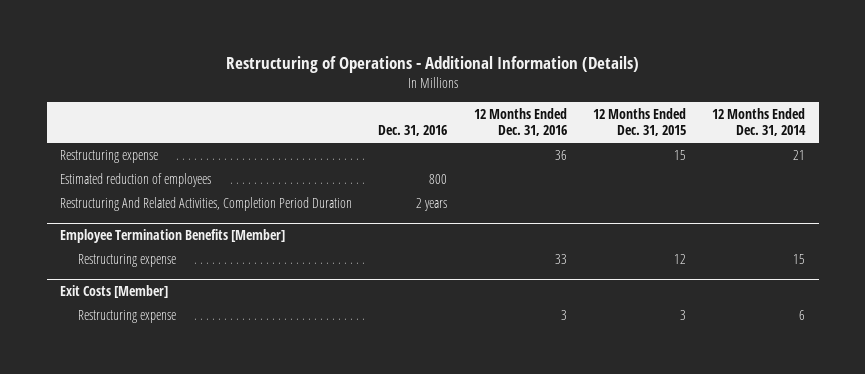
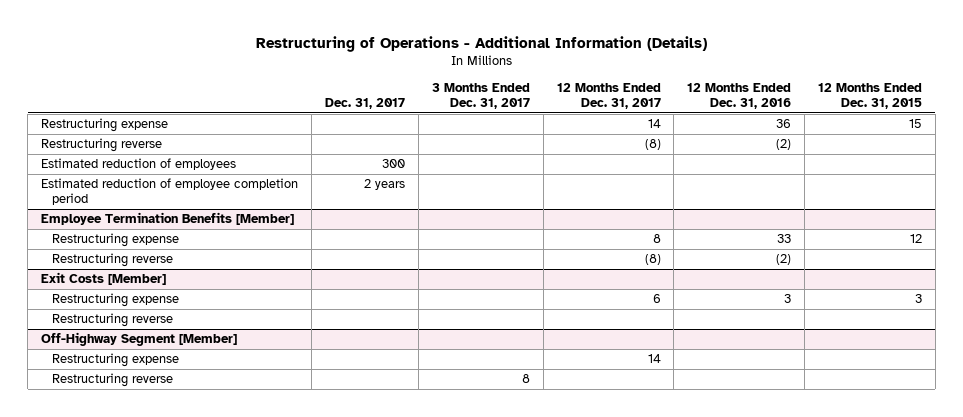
- | Dec. 31, 2016 | 12 Months Ended Dec. 31, 2016 | 12 Months Ended Dec. 31, 2015 | 12 Months Ended Dec. 31, 2014
+ | Dec. 31, 2017 | 3 Months Ended Dec. 31, 2017 | 12 Months Ended Dec. 31, 2017 | 12 Months Ended Dec. 31, 2016 | 12 Months Ended Dec. 31, 2015
+ Restructuring reverse | | | (8) | (2) |
- Restructuring And Related Activities, Completion Period Duration | 2 years | | |
+ Estimated reduction of employee completion period | 2 years | | | |
@ Employee Termination Benefits [Member]
+ Restructuring reverse | | | (8) | (2) |
@ Exit Costs [Member]
+ Restructuring reverse
+ Off-Highway Segment [Member]
+ Restructuring expense | | | 14 | |
+ Restructuring reverse | | 8 | | |

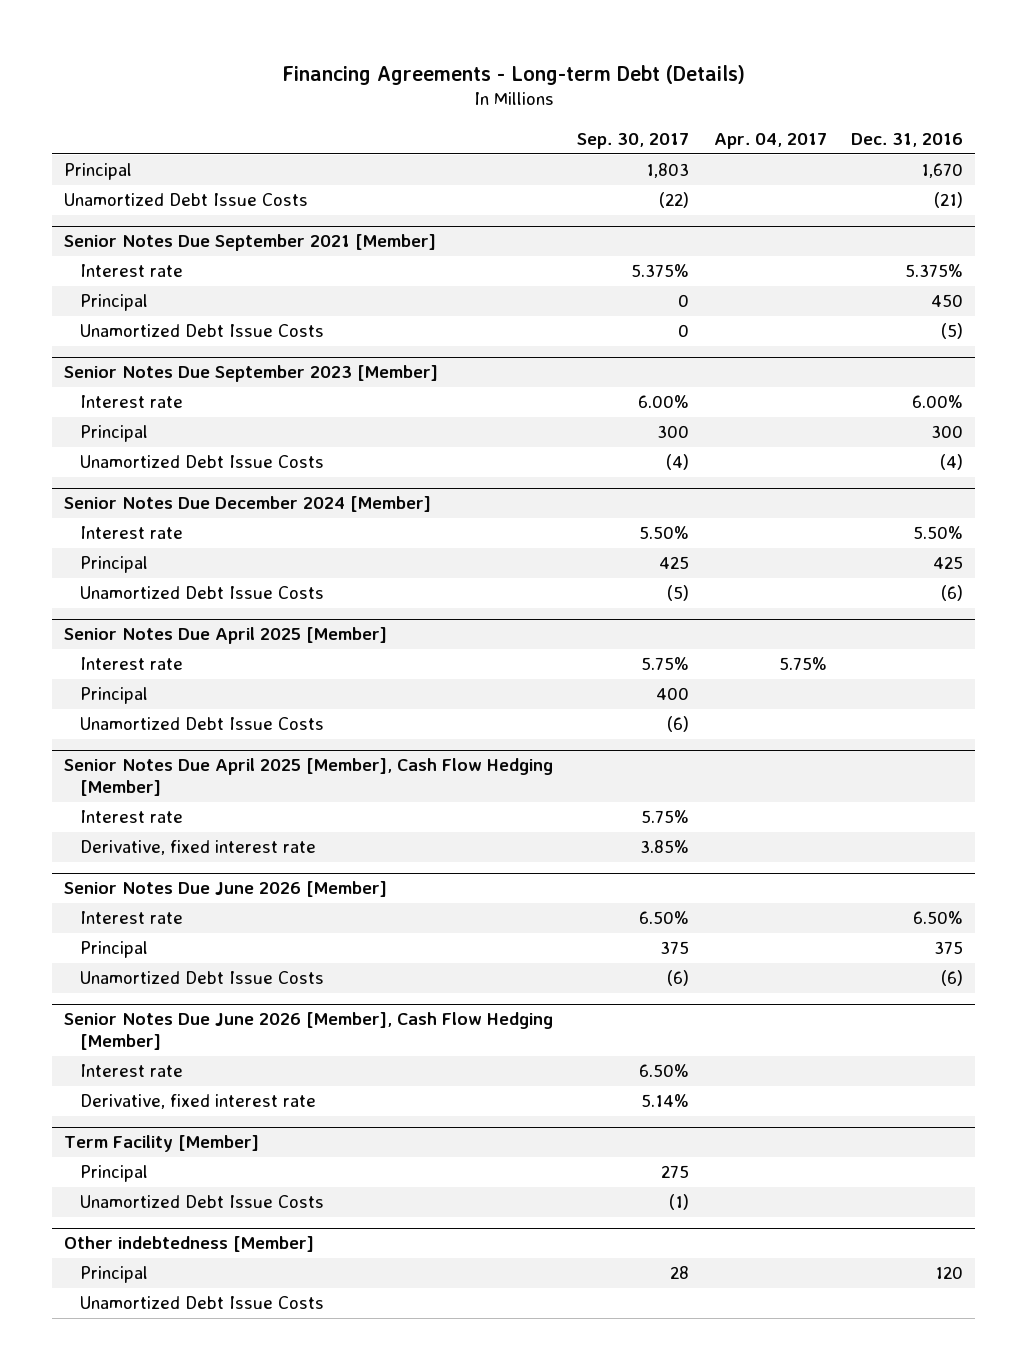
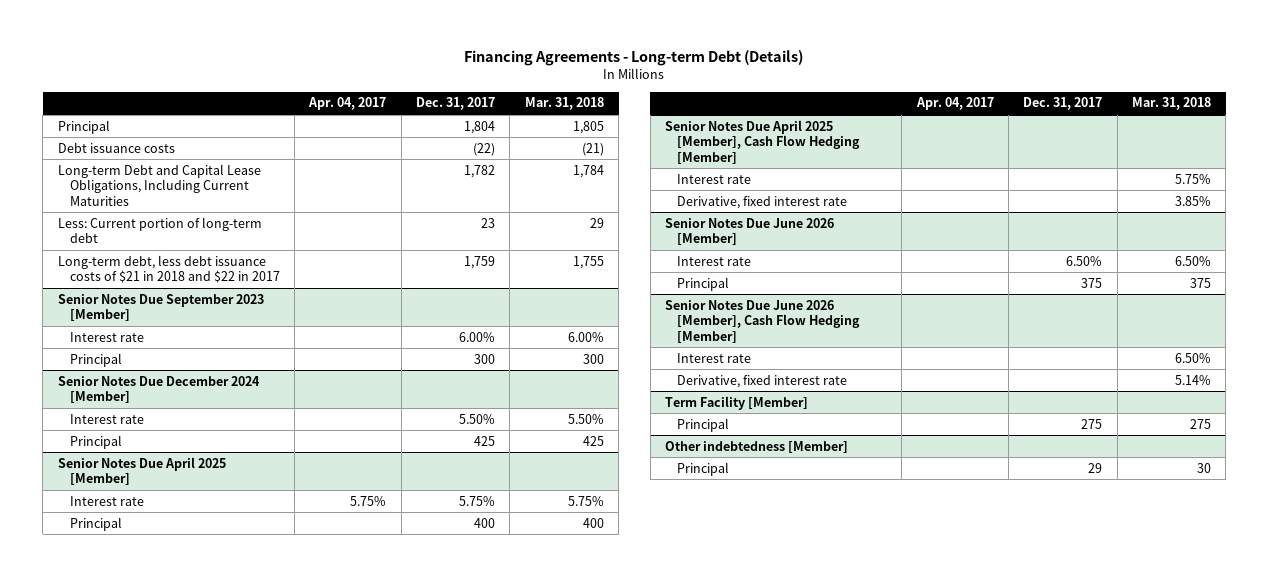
- | Sep. 30, 2017 | Apr. 04, 2017 | Dec. 31, 2016
+ | Apr. 04, 2017 | Dec. 31, 2017 | Mar. 31, 2018
- Unamortized Debt Issue Costs | (22) | | (21)
- Senior Notes Due September 2021 [Member]
- Interest rate | 5.375% | | 5.375%
- Principal | 0 | | 450
- Unamortized Debt Issue Costs | 0 | | (5)
+ Debt issuance costs | | (22) | (21)
+ Long-term Debt and Capital Lease Obligations, Including Current Maturities | | 1,782 | 1,784
+ Less: Current portion of long-term debt | | 23 | 29
+ Long-term debt, less debt issuance costs of $21 in 2018 and $22 in 2017 | | 1,759 | 1,755
@ Senior Notes Due September 2023 [Member]
- Unamortized Debt Issue Costs | (4) | | (4)
@ Senior Notes Due December 2024 [Member]
- Unamortized Debt Issue Costs | (5) | | (6)
@ Senior Notes Due April 2025 [Member]
- Unamortized Debt Issue Costs | (6) | |
@ Senior Notes Due June 2026 [Member]
- Unamortized Debt Issue Costs | (6) | | (6)
@ Term Facility [Member]
- Unamortized Debt Issue Costs | (1) | |
@ Other indebtedness [Member]
- Unamortized Debt Issue Costs

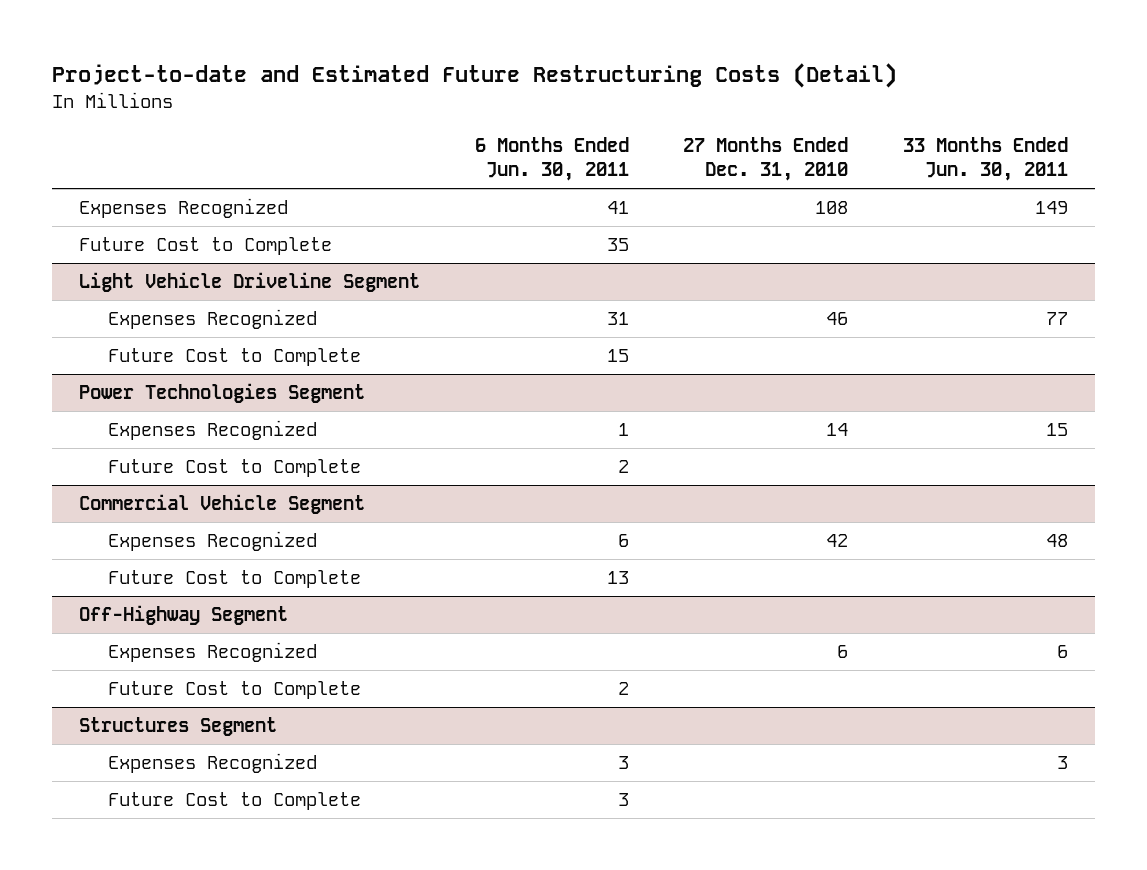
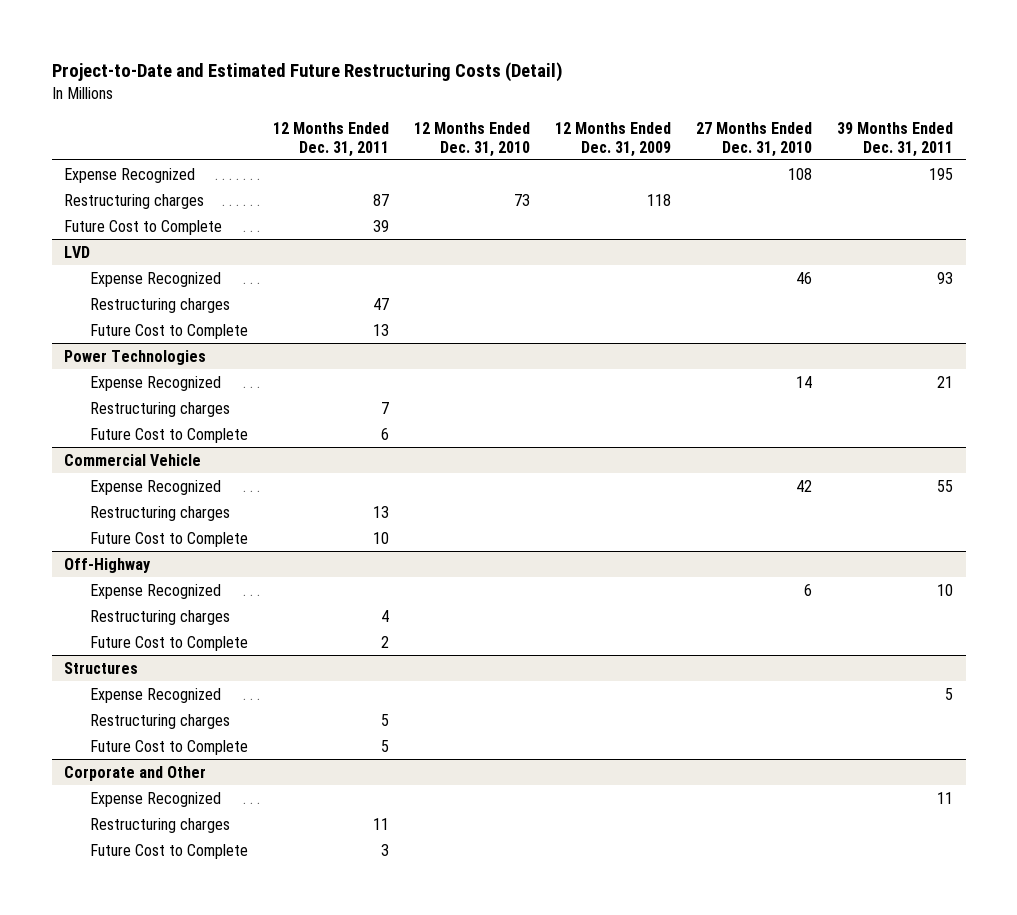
- Project-to-date and Estimated Future Restructuring Costs (Detail)
+ Project-to-Date and Estimated Future Restructuring Costs (Detail)
- | 6 Months Ended Jun. 30, 2011 | 27 Months Ended Dec. 31, 2010 | 33 Months Ended Jun. 30, 2011
+ | 12 Months Ended Dec. 31, 2011 | 12 Months Ended Dec. 31, 2010 | 12 Months Ended Dec. 31, 2009 | 27 Months Ended Dec. 31, 2010 | 39 Months Ended Dec. 31, 2011
- Expenses Recognized | 41 | 108 | 149
+ Expense Recognized | | | | 108 | 195
+ Restructuring charges | 87 | 73 | 118 | |
- Light Vehicle Driveline Segment
- Expenses Recognized | 31 | 46 | 77
- Future Cost to Complete | 15 | |
- Power Technologies Segment
- Expenses Recognized | 1 | 14 | 15
+ LVD
+ Expense Recognized | | | | 46 | 93
+ Restructuring charges | 47 | | | |
+ Future Cost to Complete | 13 | | | |
+ Power Technologies
+ Expense Recognized | | | | 14 | 21
+ Restructuring charges | 7 | | | |
- Commercial Vehicle Segment
- Expenses Recognized | 6 | 42 | 48
+ Commercial Vehicle
+ Expense Recognized | | | | 42 | 55
+ Restructuring charges | 13 | | | |
- Off-Highway Segment
- Expenses Recognized | | 6 | 6
+ Off-Highway
+ Expense Recognized | | | | 6 | 10
+ Restructuring charges | 4 | | | |
- Structures Segment
- Expenses Recognized | 3 | | 3
+ Structures
+ Expense Recognized | | | | | 5
+ Restructuring charges | 5 | | | |
+ Corporate and Other
+ Expense Recognized | | | | | 11
+ Restructuring charges | 11 | | | |
+ Future Cost to Complete | 3 | | | |

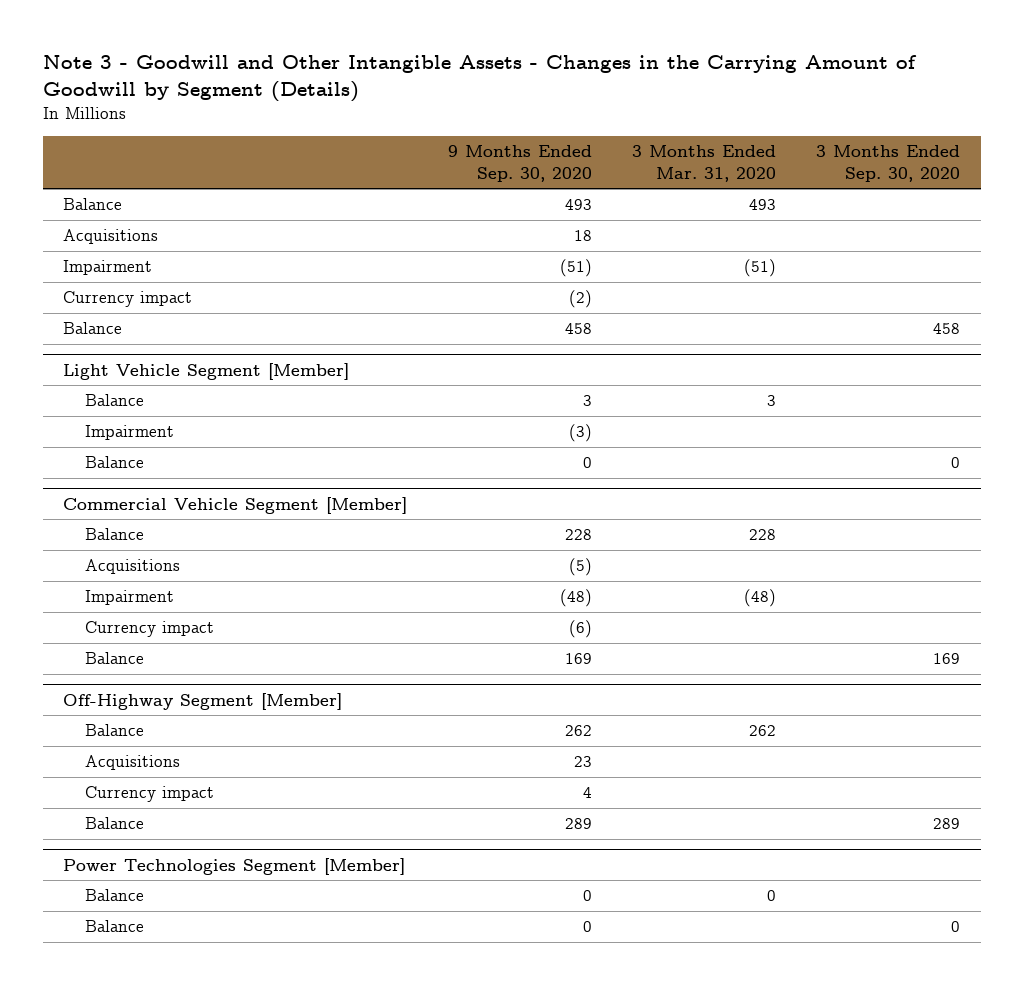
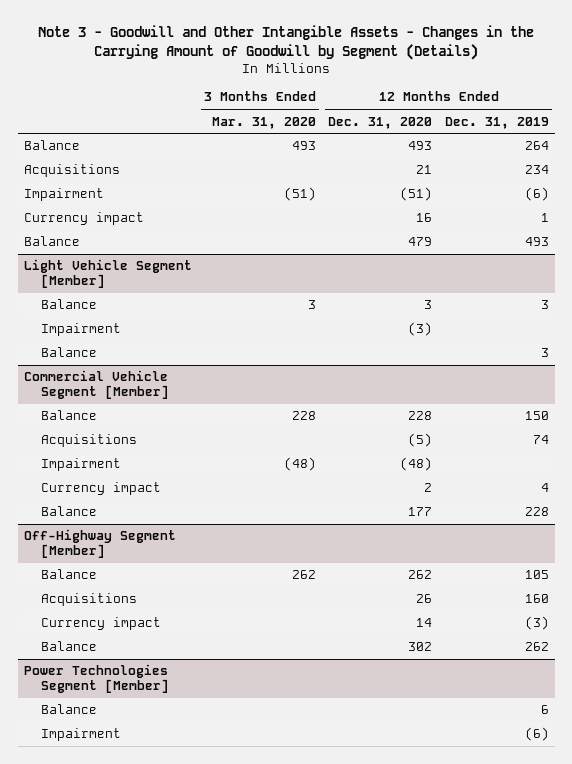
- | 9 Months Ended Sep. 30, 2020 | 3 Months Ended Mar. 31, 2020 | 3 Months Ended Sep. 30, 2020
+ | 3 Months Ended Mar. 31, 2020 | 12 Months Ended Dec. 31, 2020 | 12 Months Ended Dec. 31, 2019
@ Power Technologies Segment [Member]
- Balance | 0 | 0 |
+ Impairment | | | (6)

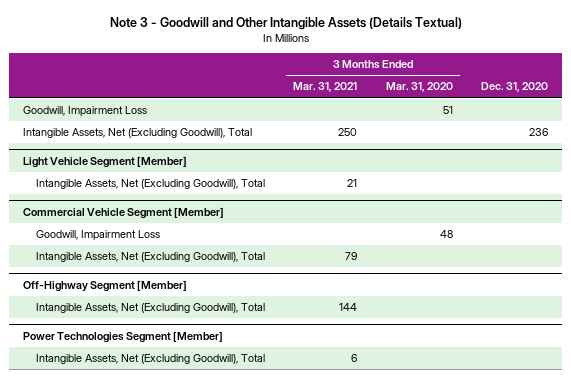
- Note 3 - Goodwill and Other Intangible Assets - Changes in the Carrying Amount of Goodwill by Segment (Details)
+ Note 3 - Goodwill and Other Intangible Assets (Details Textual)
- | 3 Months Ended Mar. 31, 2020 | 12 Months Ended Dec. 31, 2020 | 12 Months Ended Dec. 31, 2019
+ | 3 Months Ended Mar. 31, 2021 | 3 Months Ended Mar. 31, 2020 | Dec. 31, 2020
- Balance | 493 | 493 | 264
- Acquisitions | | 21 | 234
- Impairment | (51) | (51) | (6)
- Currency impact | | 16 | 1
- Balance | | 479 | 493
+ Goodwill, Impairment Loss | | 51 |
+ Intangible Assets, Net (Excluding Goodwill), Total | 250 | | 236
@ Light Vehicle Segment [Member]
- Balance | 3 | 3 | 3
- Impairment | | (3) |
- Balance | | | 3
+ Intangible Assets, Net (Excluding Goodwill), Total | 21 | |
@ Commercial Vehicle Segment [Member]
- Balance | 228 | 228 | 150
- Acquisitions | | (5) | 74
- Impairment | (48) | (48) |
- Currency impact | | 2 | 4
- Balance | | 177 | 228
+ Goodwill, Impairment Loss | | 48 |
+ Intangible Assets, Net (Excluding Goodwill), Total | 79 | |
@ Off-Highway Segment [Member]
- Balance | 262 | 262 | 105
- Acquisitions | | 26 | 160
- Currency impact | | 14 | (3)
- Balance | | 302 | 262
+ Intangible Assets, Net (Excluding Goodwill), Total | 144 | |
@ Power Technologies Segment [Member]
- Balance | | | 6
- Impairment | | | (6)
+ Intangible Assets, Net (Excluding Goodwill), Total | 6 | |

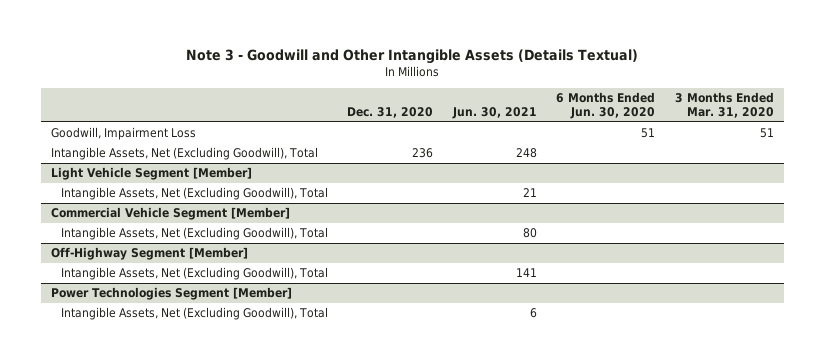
- | 3 Months Ended Mar. 31, 2021 | 3 Months Ended Mar. 31, 2020 | Dec. 31, 2020
+ | Dec. 31, 2020 | Jun. 30, 2021 | 6 Months Ended Jun. 30, 2020 | 3 Months Ended Mar. 31, 2020
@ Commercial Vehicle Segment [Member]
- Goodwill, Impairment Loss | | 48 |

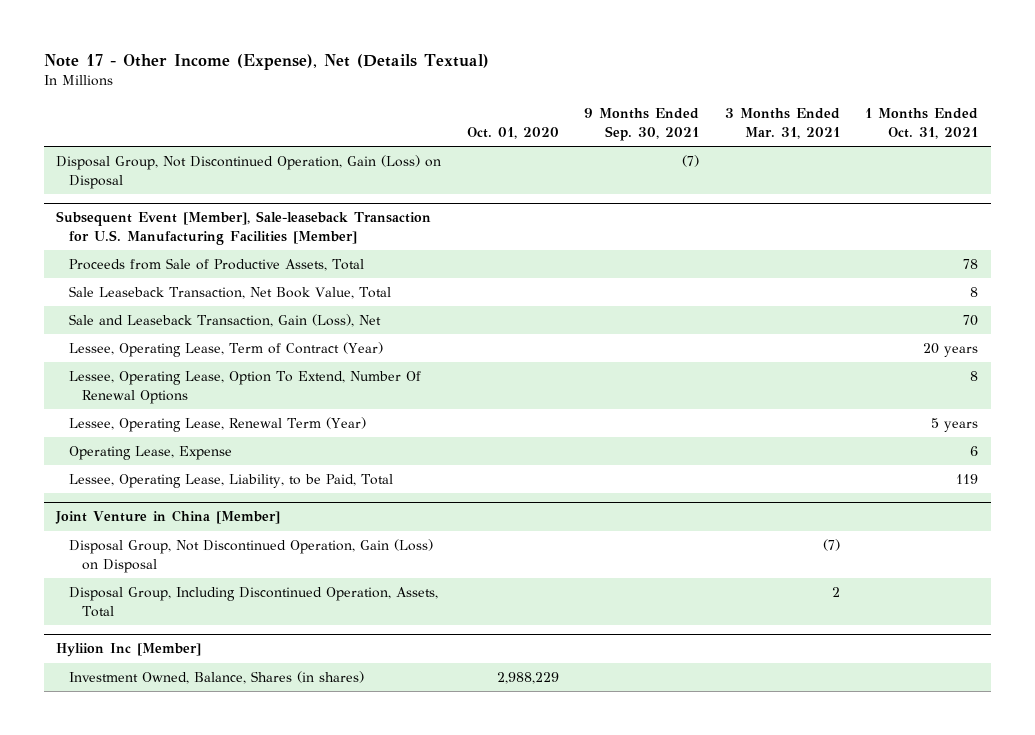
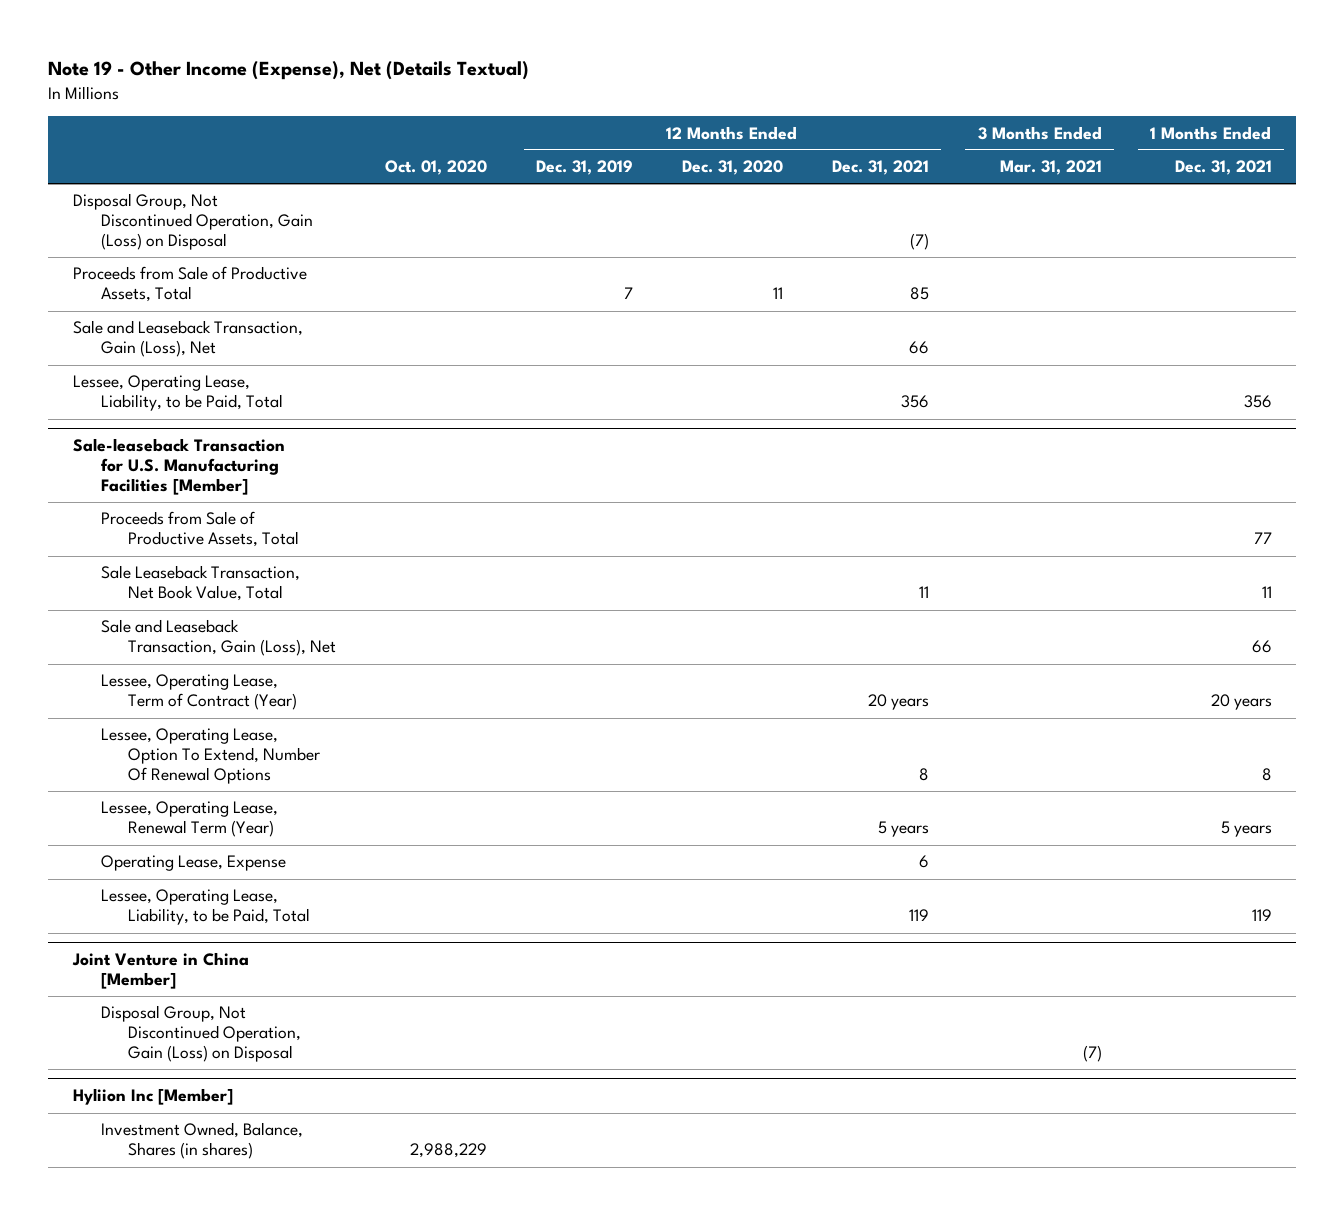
- Note 17 - Other Income (Expense), Net (Details Textual)
+ Note 19 - Other Income (Expense), Net (Details Textual)
- | Oct. 01, 2020 | 9 Months Ended Sep. 30, 2021 | 3 Months Ended Mar. 31, 2021 | 1 Months Ended Oct. 31, 2021
+ | Oct. 01, 2020 | 12 Months Ended Dec. 31, 2019 | 12 Months Ended Dec. 31, 2020 | 12 Months Ended Dec. 31, 2021 | 3 Months Ended Mar. 31, 2021 | 1 Months Ended Dec. 31, 2021
- Subsequent Event [Member], Sale-leaseback Transaction for U.S. Manufacturing Facilities [Member]
+ Proceeds from Sale of Productive Assets, Total | | 7 | 11 | 85 | |
+ Sale and Leaseback Transaction, Gain (Loss), Net | | | | 66 | |
+ Lessee, Operating Lease, Liability, to be Paid, Total | | | | 356 | | 356
+ Sale-leaseback Transaction for U.S. Manufacturing Facilities [Member]
@ Joint Venture in China [Member]
- Disposal Group, Including Discontinued Operation, Assets, Total | | | 2 |

